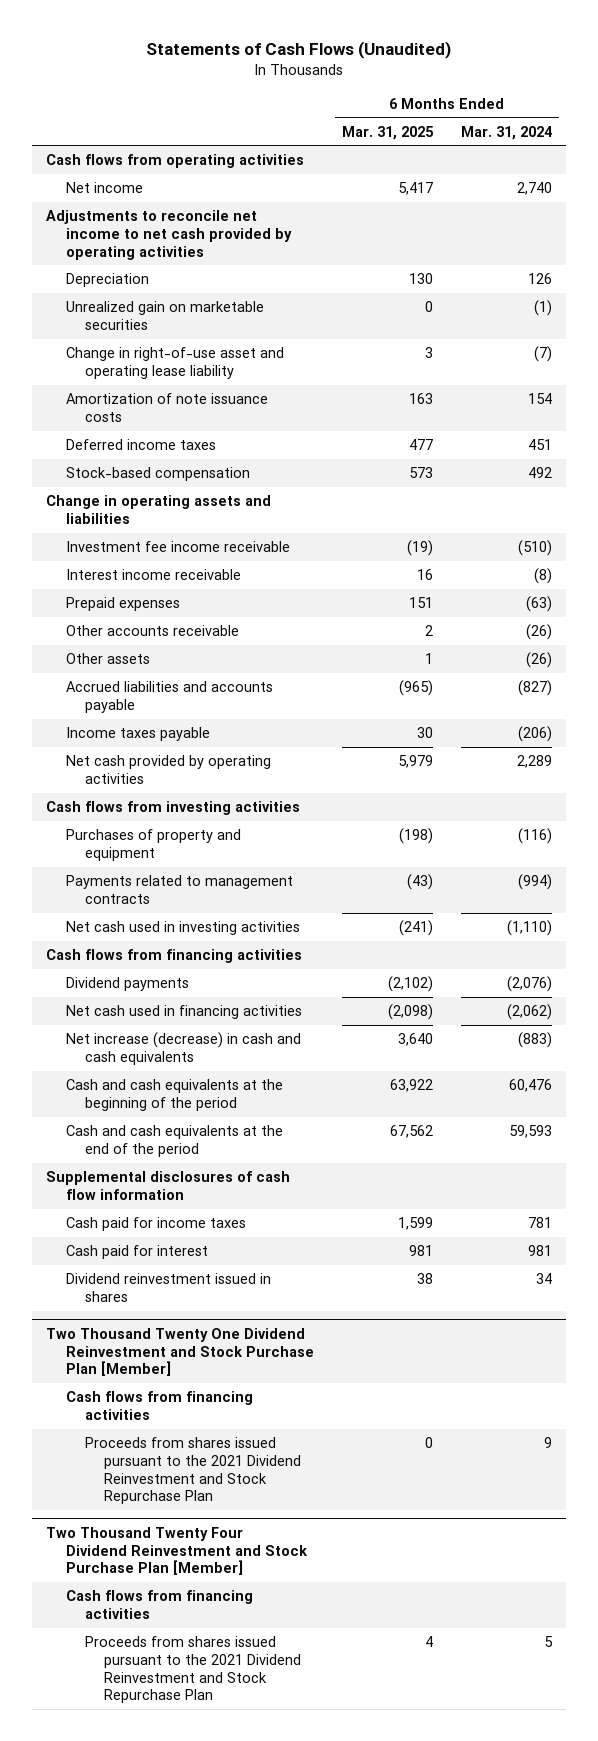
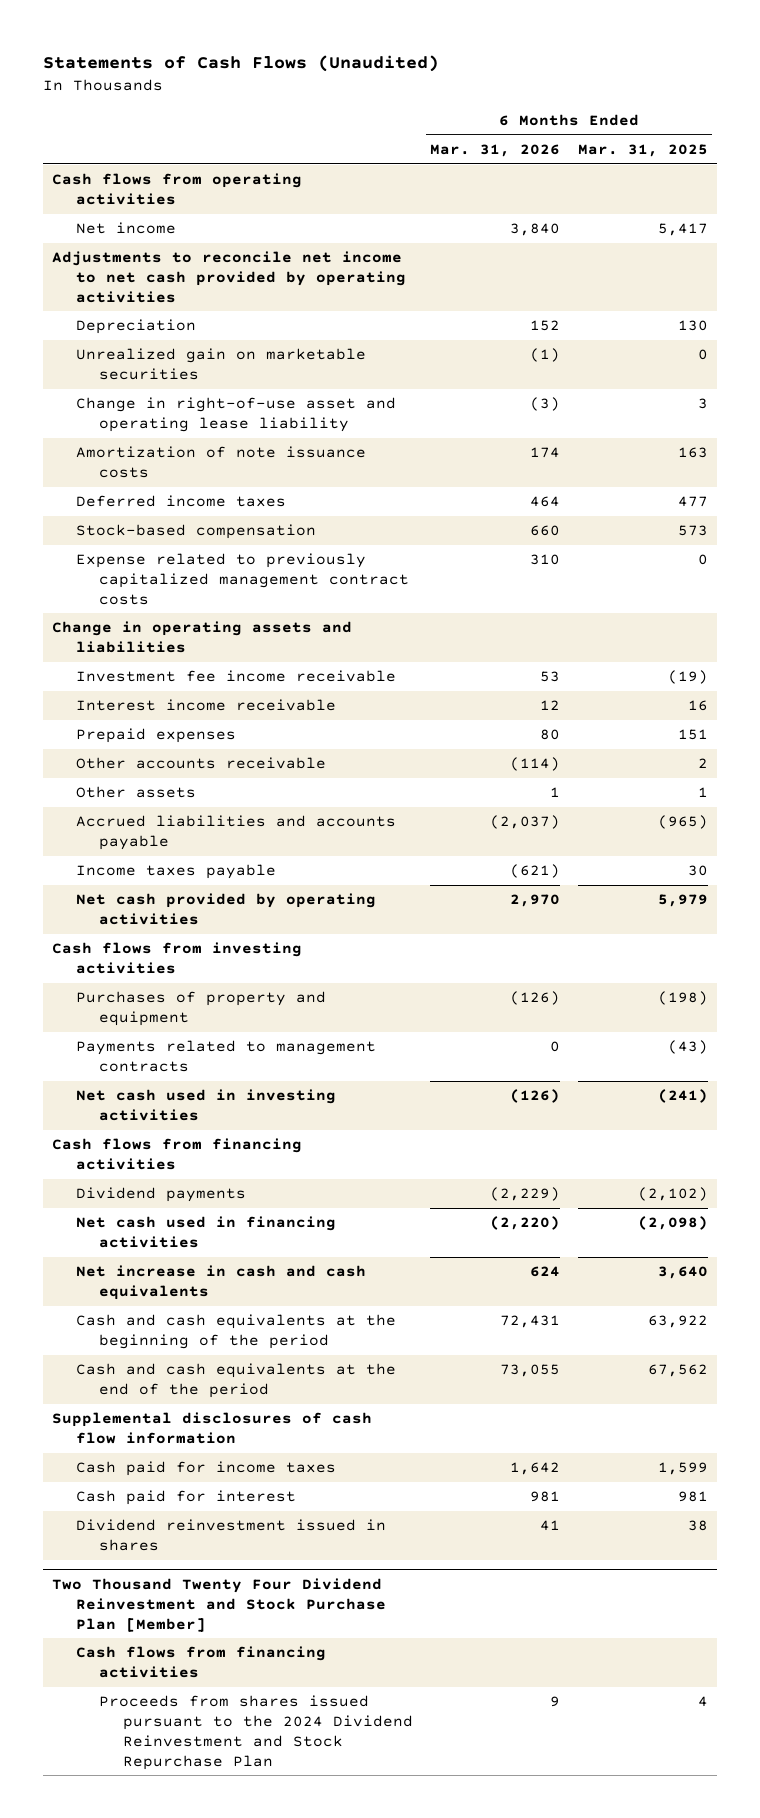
- | 6 Months Ended Mar. 31, 2025 | 6 Months Ended Mar. 31, 2024
+ | 6 Months Ended Mar. 31, 2026 | 6 Months Ended Mar. 31, 2025
+ Expense related to previously capitalized management contract costs | 310 | 0
- Net increase (decrease) in cash and cash equivalents | 3,640 | (883)
+ Net increase in cash and cash equivalents | 624 | 3,640
- Two Thousand Twenty One Dividend Reinvestment and Stock Purchase Plan [Member]
- Cash flows from financing activities
- Proceeds from shares issued pursuant to the 2021 Dividend Reinvestment and Stock Repurchase Plan | 0 | 9
@ Two Thousand Twenty Four Dividend Reinvestment and Stock Purchase Plan [Member]
- Proceeds from shares issued pursuant to the 2021 Dividend Reinvestment and Stock Repurchase Plan | 4 | 5
+ Proceeds from shares issued pursuant to the 2024 Dividend Reinvestment and Stock Repurchase Plan | 9 | 4

